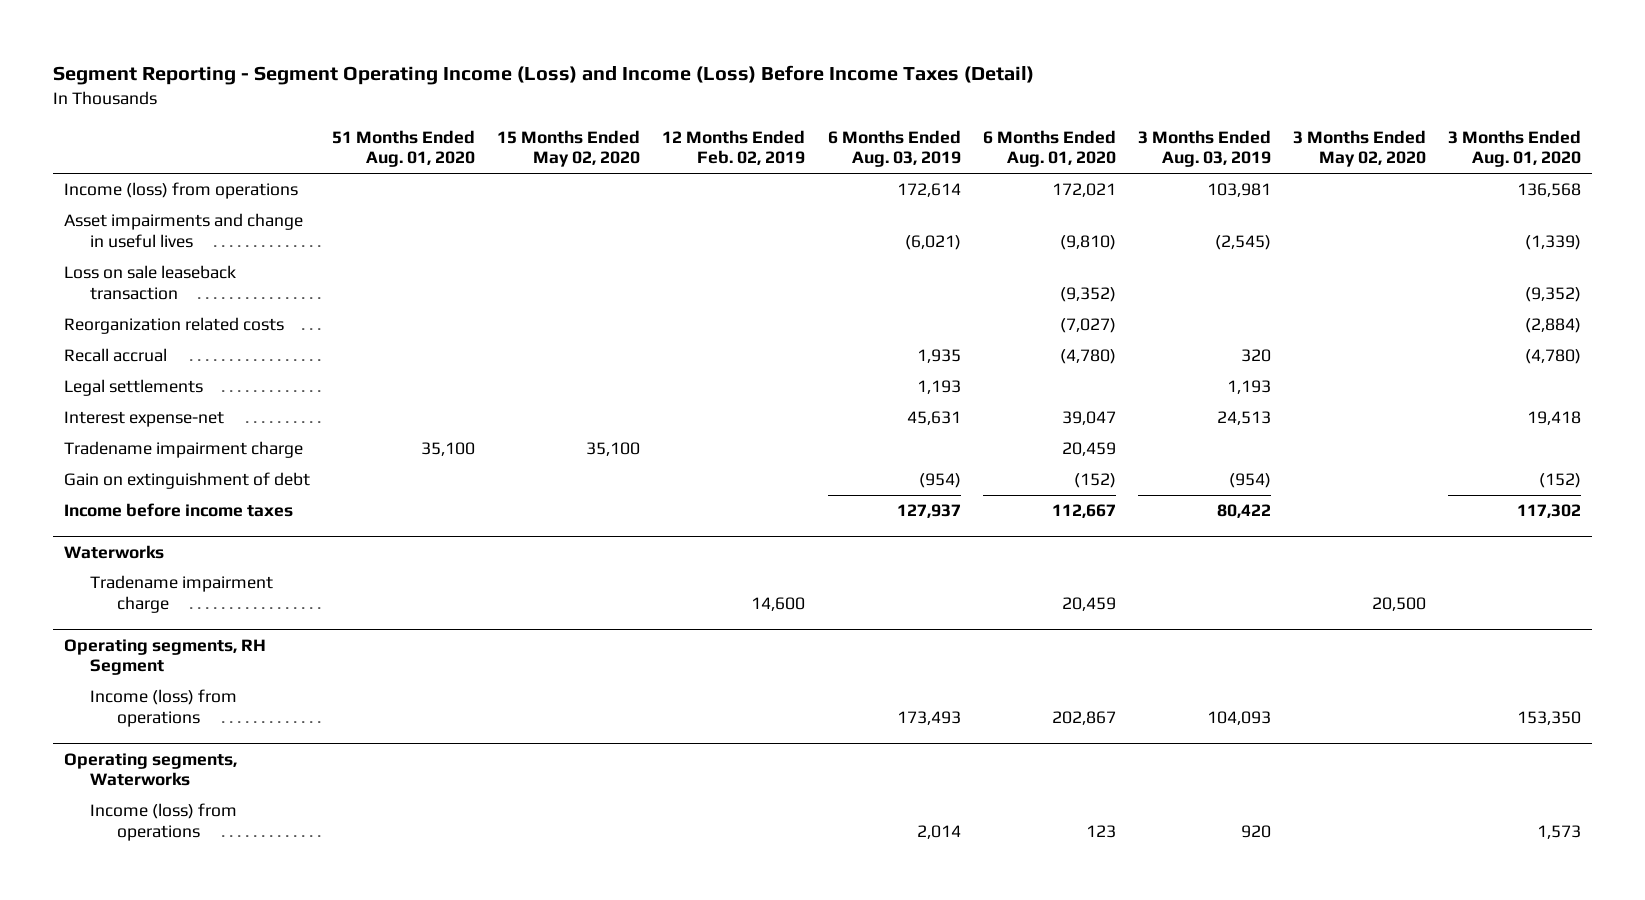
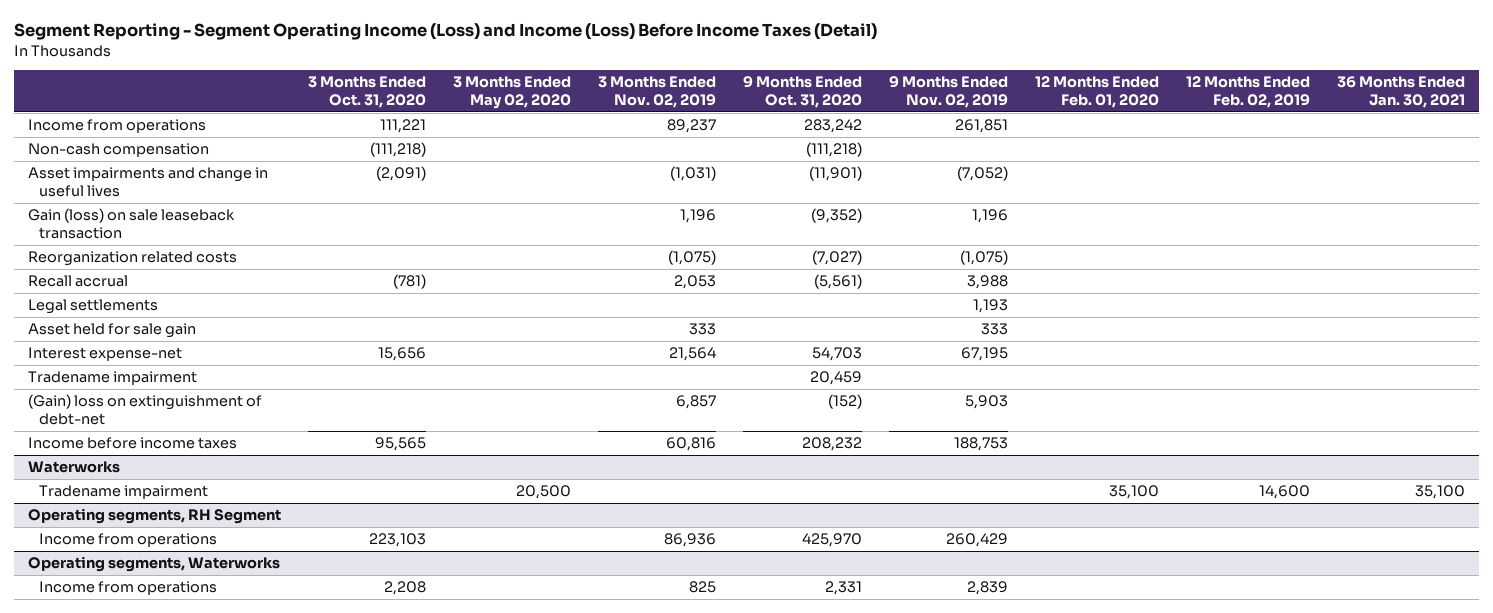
- | 51 Months Ended Aug. 01, 2020 | 15 Months Ended May 02, 2020 | 12 Months Ended Feb. 02, 2019 | 6 Months Ended Aug. 03, 2019 | 6 Months Ended Aug. 01, 2020 | 3 Months Ended Aug. 03, 2019 | 3 Months Ended May 02, 2020 | 3 Months Ended Aug. 01, 2020
+ | 3 Months Ended Oct. 31, 2020 | 3 Months Ended May 02, 2020 | 3 Months Ended Nov. 02, 2019 | 9 Months Ended Oct. 31, 2020 | 9 Months Ended Nov. 02, 2019 | 12 Months Ended Feb. 01, 2020 | 12 Months Ended Feb. 02, 2019 | 36 Months Ended Jan. 30, 2021
- Income (loss) from operations | | | | 172,614 | 172,021 | 103,981 | | 136,568
+ Income from operations | 111,221 | | 89,237 | 283,242 | 261,851 | | |
+ Non-cash compensation | (111,218) | | | (111,218) | | | |
- Loss on sale leaseback transaction | | | | | (9,352) | | | (9,352)
+ Gain (loss) on sale leaseback transaction | | | 1,196 | (9,352) | 1,196 | | |
+ Asset held for sale gain | | | 333 | | 333 | | |
- Tradename impairment charge | 35,100 | 35,100 | | | 20,459 | | |
- Gain on extinguishment of debt | | | | (954) | (152) | (954) | | (152)
+ Tradename impairment | | | | 20,459 | | | |
+ (Gain) loss on extinguishment of debt-net | | | 6,857 | (152) | 5,903 | | |
@ Waterworks
- Tradename impairment charge | | | 14,600 | | 20,459 | | 20,500 |
+ Tradename impairment | | 20,500 | | | | 35,100 | 14,600 | 35,100
@ Operating segments, RH Segment
- Income (loss) from operations | | | | 173,493 | 202,867 | 104,093 | | 153,350
+ Income from operations | 223,103 | | 86,936 | 425,970 | 260,429 | | |
@ Operating segments, Waterworks
- Income (loss) from operations | | | | 2,014 | 123 | 920 | | 1,573
+ Income from operations | 2,208 | | 825 | 2,331 | 2,839 | | |

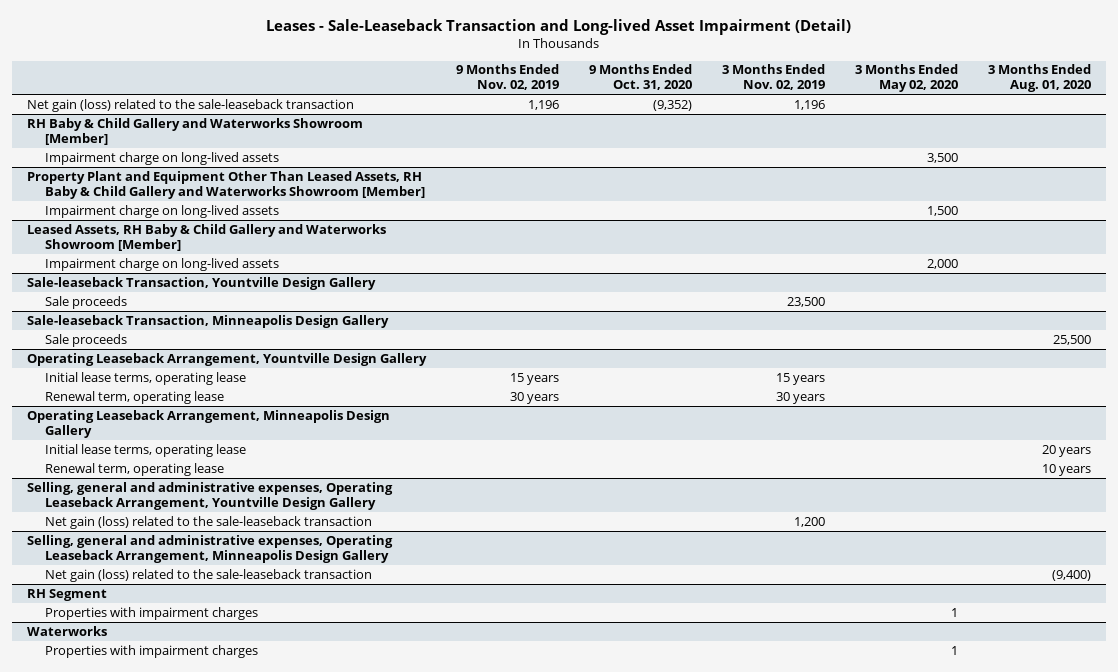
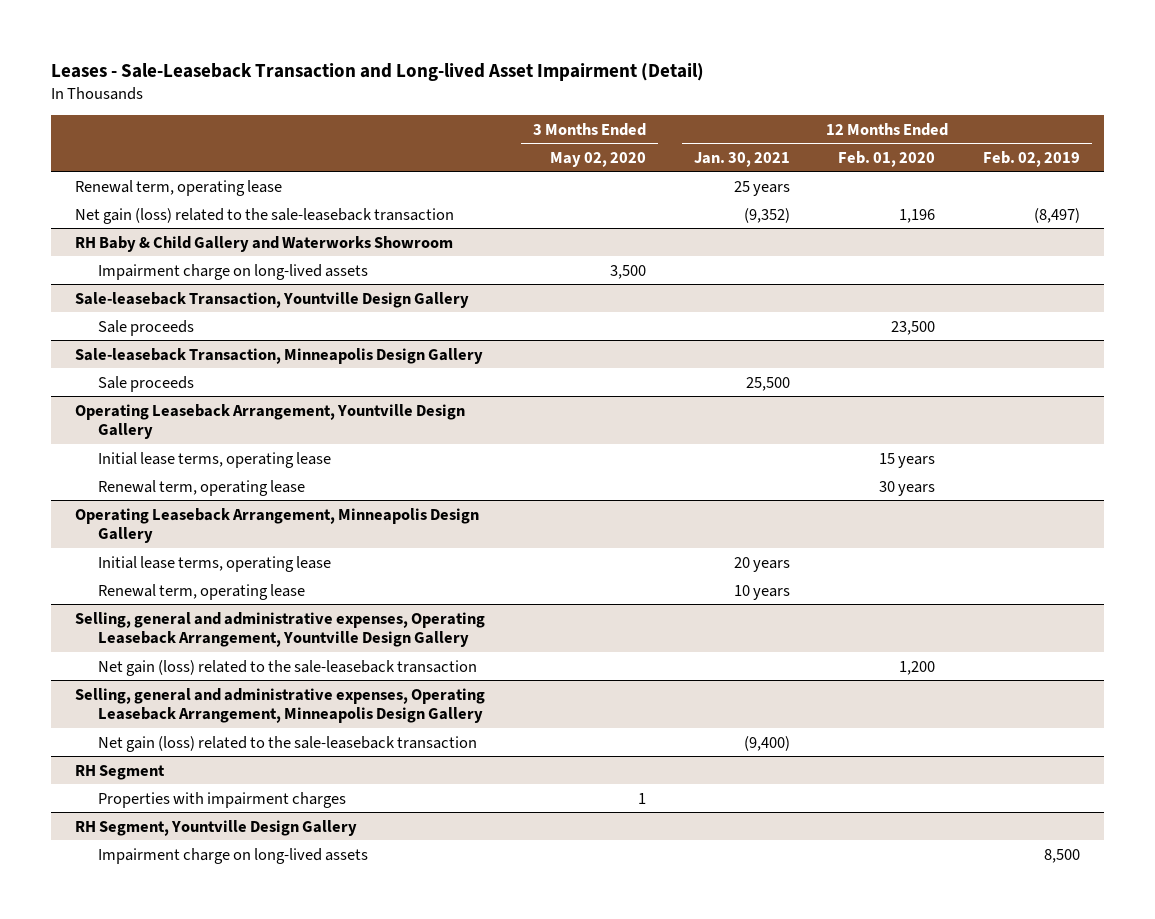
- | 9 Months Ended Nov. 02, 2019 | 9 Months Ended Oct. 31, 2020 | 3 Months Ended Nov. 02, 2019 | 3 Months Ended May 02, 2020 | 3 Months Ended Aug. 01, 2020
+ | 3 Months Ended May 02, 2020 | 12 Months Ended Jan. 30, 2021 | 12 Months Ended Feb. 01, 2020 | 12 Months Ended Feb. 02, 2019
+ Renewal term, operating lease | | 25 years | |
- RH Baby & Child Gallery and Waterworks Showroom [Member]
+ RH Baby & Child Gallery and Waterworks Showroom
- Property Plant and Equipment Other Than Leased Assets, RH Baby & Child Gallery and Waterworks Showroom [Member]
- Impairment charge on long-lived assets | | | | 1,500 |
- Leased Assets, RH Baby & Child Gallery and Waterworks Showroom [Member]
- Impairment charge on long-lived assets | | | | 2,000 |
- Waterworks
- Properties with impairment charges | | | | 1 |
+ RH Segment, Yountville Design Gallery
+ Impairment charge on long-lived assets | | | | 8,500

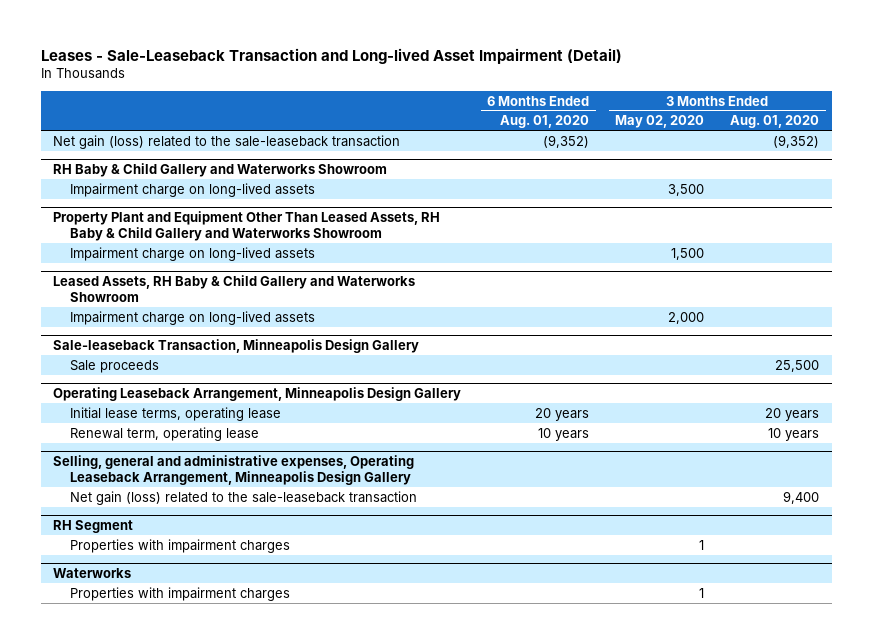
- | 3 Months Ended May 02, 2020 | 12 Months Ended Jan. 30, 2021 | 12 Months Ended Feb. 01, 2020 | 12 Months Ended Feb. 02, 2019
+ | 6 Months Ended Aug. 01, 2020 | 3 Months Ended May 02, 2020 | 3 Months Ended Aug. 01, 2020
- Renewal term, operating lease | | 25 years | |
- Sale-leaseback Transaction, Yountville Design Gallery
- Sale proceeds | | | 23,500 |
+ Property Plant and Equipment Other Than Leased Assets, RH Baby & Child Gallery and Waterworks Showroom
+ Impairment charge on long-lived assets | | 1,500 |
+ Leased Assets, RH Baby & Child Gallery and Waterworks Showroom
+ Impairment charge on long-lived assets | | 2,000 |
- Operating Leaseback Arrangement, Yountville Design Gallery
- Initial lease terms, operating lease | | | 15 years |
- Renewal term, operating lease | | | 30 years |
- Selling, general and administrative expenses, Operating Leaseback Arrangement, Yountville Design Gallery
- Net gain (loss) related to the sale-leaseback transaction | | | 1,200 |
- RH Segment, Yountville Design Gallery
- Impairment charge on long-lived assets | | | | 8,500
+ Waterworks
+ Properties with impairment charges | | 1 |

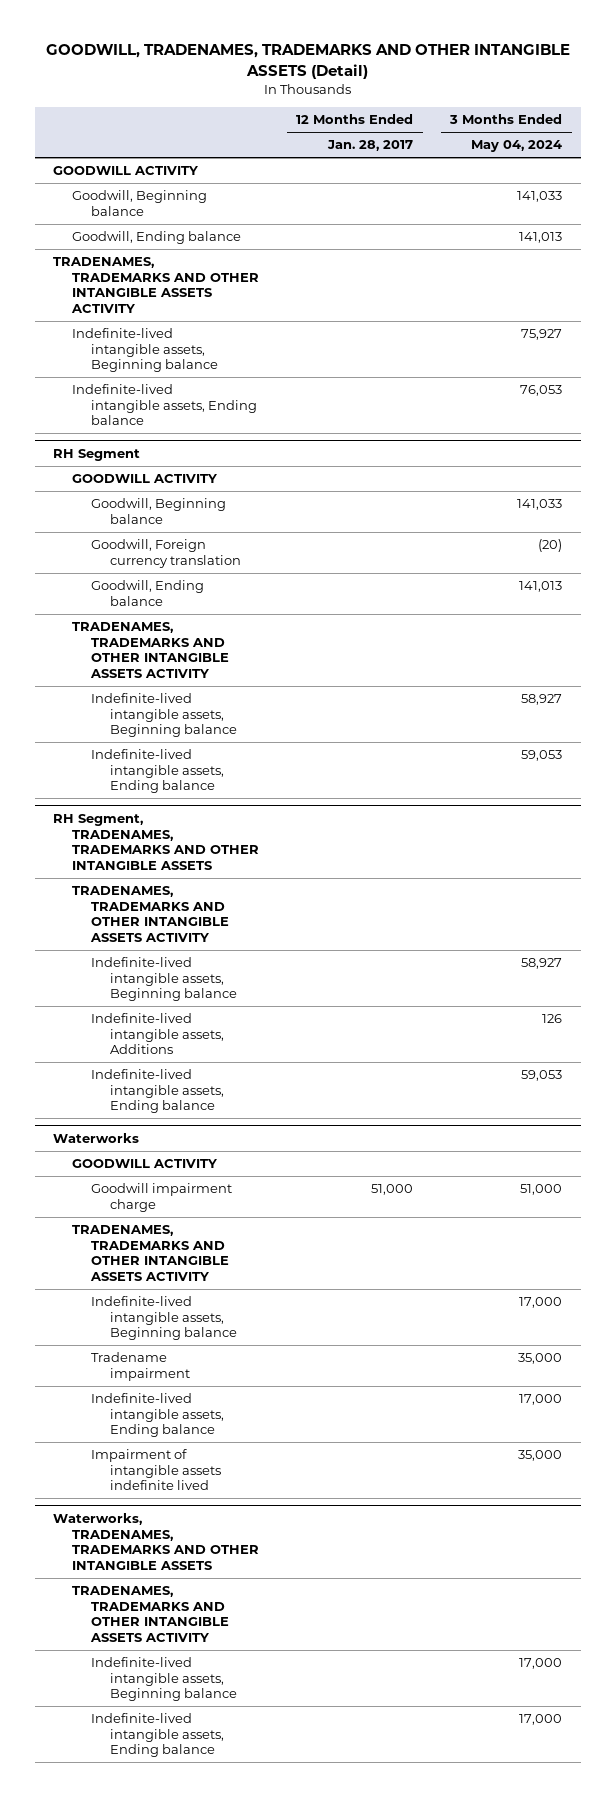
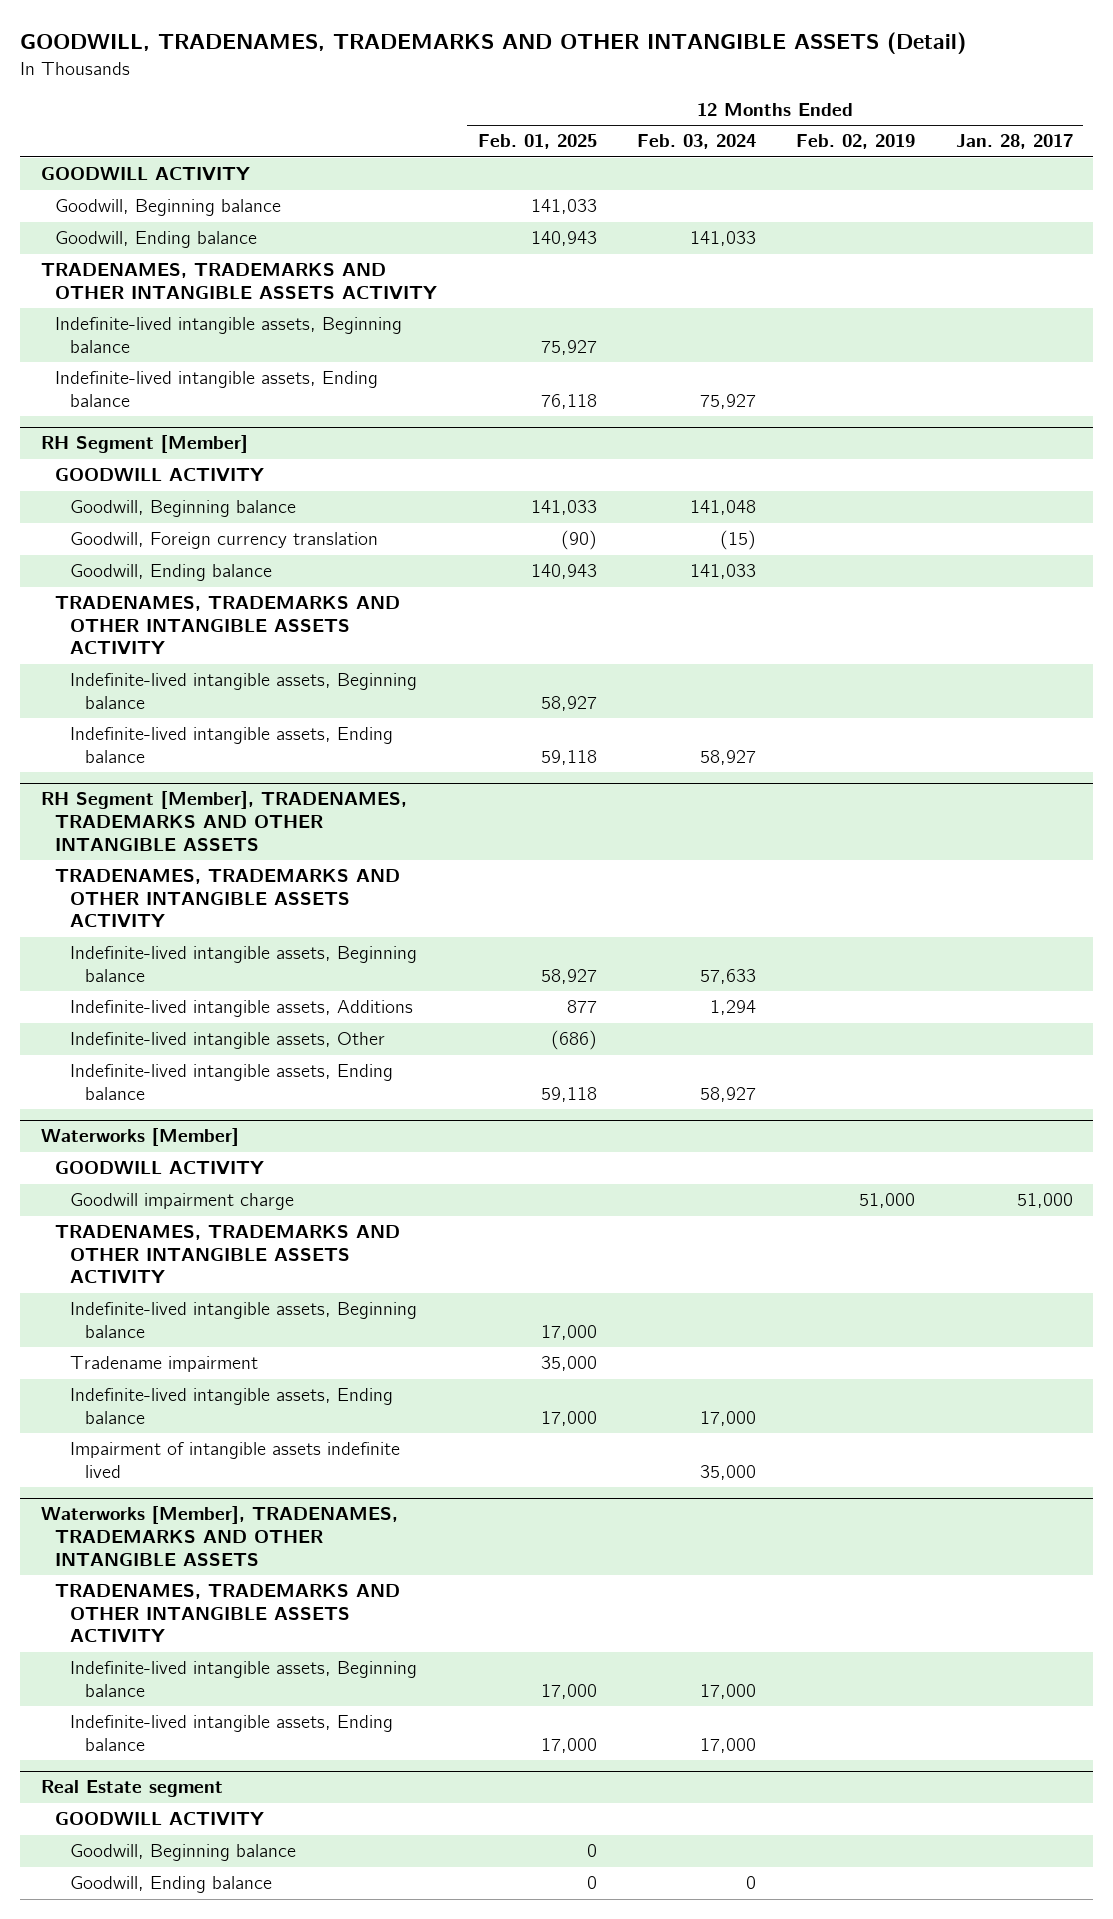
- | 12 Months Ended Jan. 28, 2017 | 3 Months Ended May 04, 2024
+ | 12 Months Ended Feb. 01, 2025 | 12 Months Ended Feb. 03, 2024 | 12 Months Ended Feb. 02, 2019 | 12 Months Ended Jan. 28, 2017
- RH Segment
+ RH Segment [Member]
- RH Segment, TRADENAMES, TRADEMARKS AND OTHER INTANGIBLE ASSETS
+ RH Segment [Member], TRADENAMES, TRADEMARKS AND OTHER INTANGIBLE ASSETS
+ Indefinite-lived intangible assets, Other | (686) | | |
- Waterworks
+ Waterworks [Member]
- Waterworks, TRADENAMES, TRADEMARKS AND OTHER INTANGIBLE ASSETS
+ Waterworks [Member], TRADENAMES, TRADEMARKS AND OTHER INTANGIBLE ASSETS
+ Real Estate segment
+ GOODWILL ACTIVITY
+ Goodwill, Beginning balance | 0 | | |
+ Goodwill, Ending balance | 0 | 0 | |

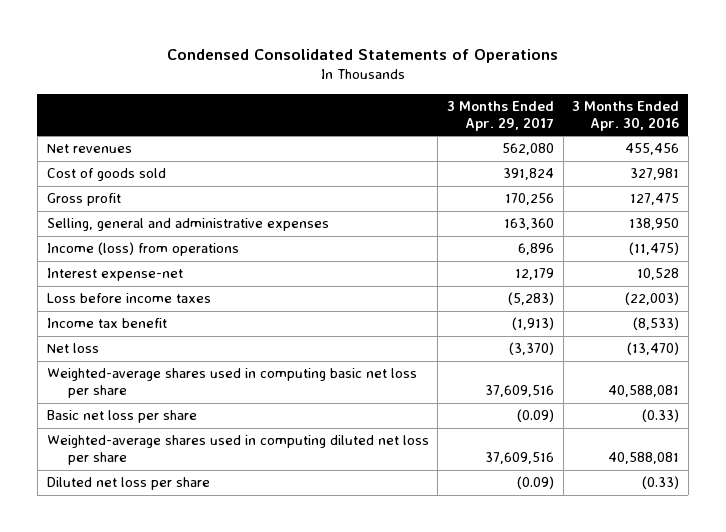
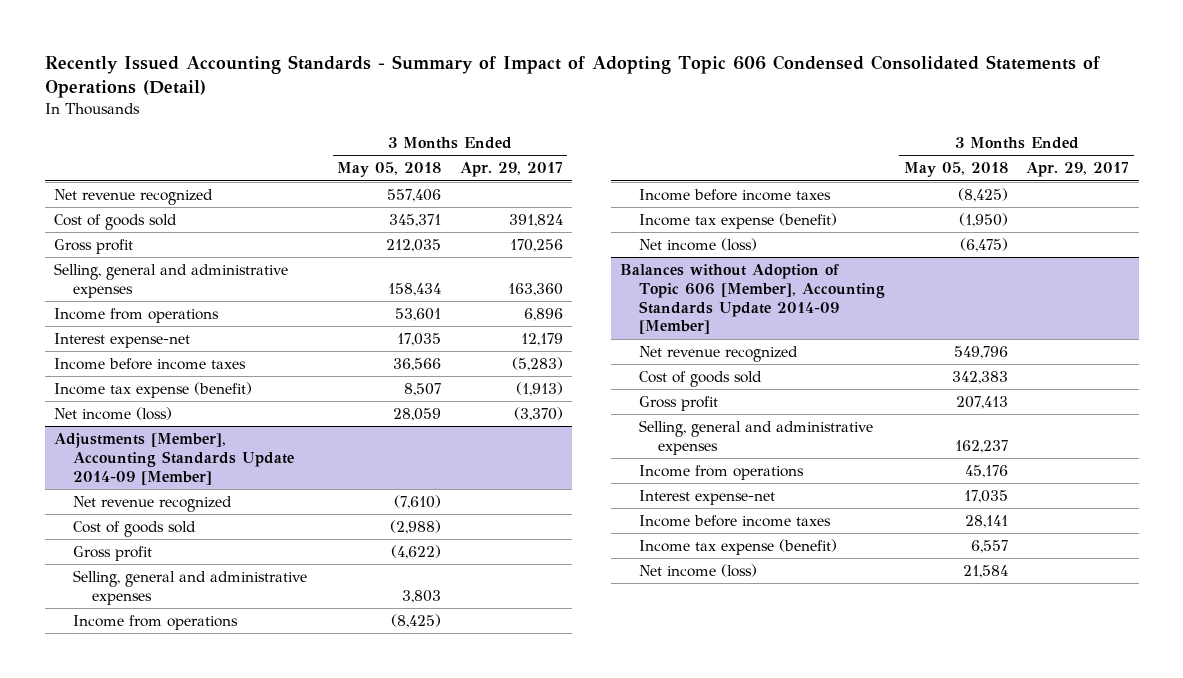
- Condensed Consolidated Statements of Operations
+ Recently Issued Accounting Standards - Summary of Impact of Adopting Topic 606 Condensed Consolidated Statements of Operations (Detail)
- | 3 Months Ended Apr. 29, 2017 | 3 Months Ended Apr. 30, 2016
+ | 3 Months Ended May 05, 2018 | 3 Months Ended Apr. 29, 2017
- Net revenues | 562,080 | 455,456
+ Net revenue recognized | 557,406 |
- Income (loss) from operations | 6,896 | (11,475)
+ Income from operations | 53,601 | 6,896
- Loss before income taxes | (5,283) | (22,003)
- Income tax benefit | (1,913) | (8,533)
- Net loss | (3,370) | (13,470)
- Weighted-average shares used in computing basic net loss per share | 37,609,516 | 40,588,081
- Basic net loss per share | (0.09) | (0.33)
- Weighted-average shares used in computing diluted net loss per share | 37,609,516 | 40,588,081
- Diluted net loss per share | (0.09) | (0.33)
+ Income before income taxes | 36,566 | (5,283)
+ Income tax expense (benefit) | 8,507 | (1,913)
+ Net income (loss) | 28,059 | (3,370)
+ Adjustments [Member], Accounting Standards Update 2014-09 [Member]
+ Net revenue recognized | (7,610) |
+ Cost of goods sold | (2,988) |
+ Gross profit | (4,622) |
+ Selling, general and administrative expenses | 3,803 |
+ Income from operations | (8,425) |
+ Income before income taxes | (8,425) |
+ Income tax expense (benefit) | (1,950) |
+ Net income (loss) | (6,475) |
+ Balances without Adoption of Topic 606 [Member], Accounting Standards Update 2014-09 [Member]
+ Net revenue recognized | 549,796 |
+ Cost of goods sold | 342,383 |
+ Gross profit | 207,413 |
+ Selling, general and administrative expenses | 162,237 |
+ Income from operations | 45,176 |
+ Interest expense-net | 17,035 |
+ Income before income taxes | 28,141 |
+ Income tax expense (benefit) | 6,557 |
+ Net income (loss) | 21,584 |

